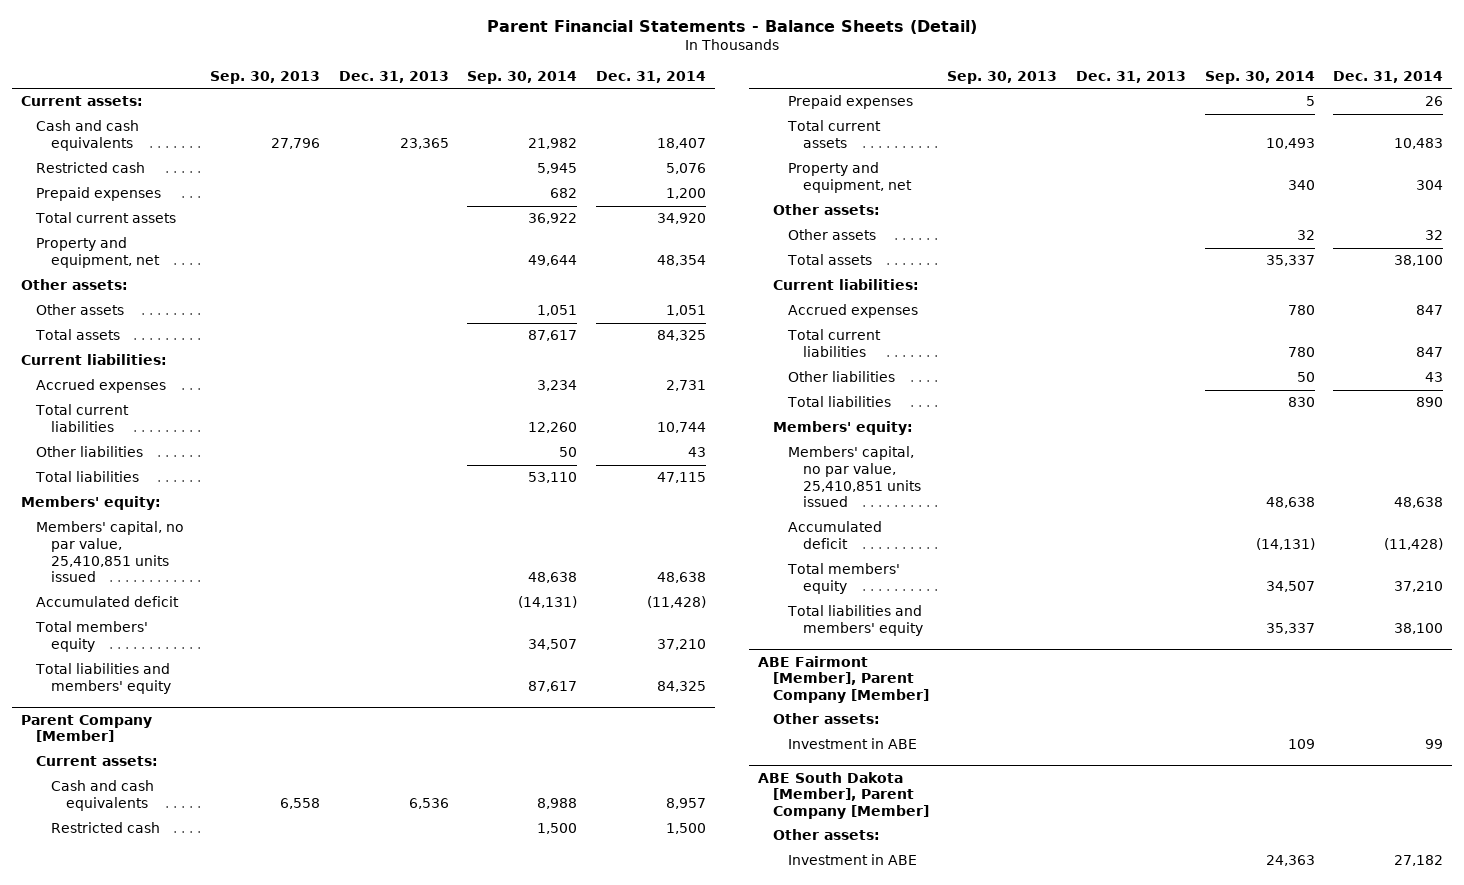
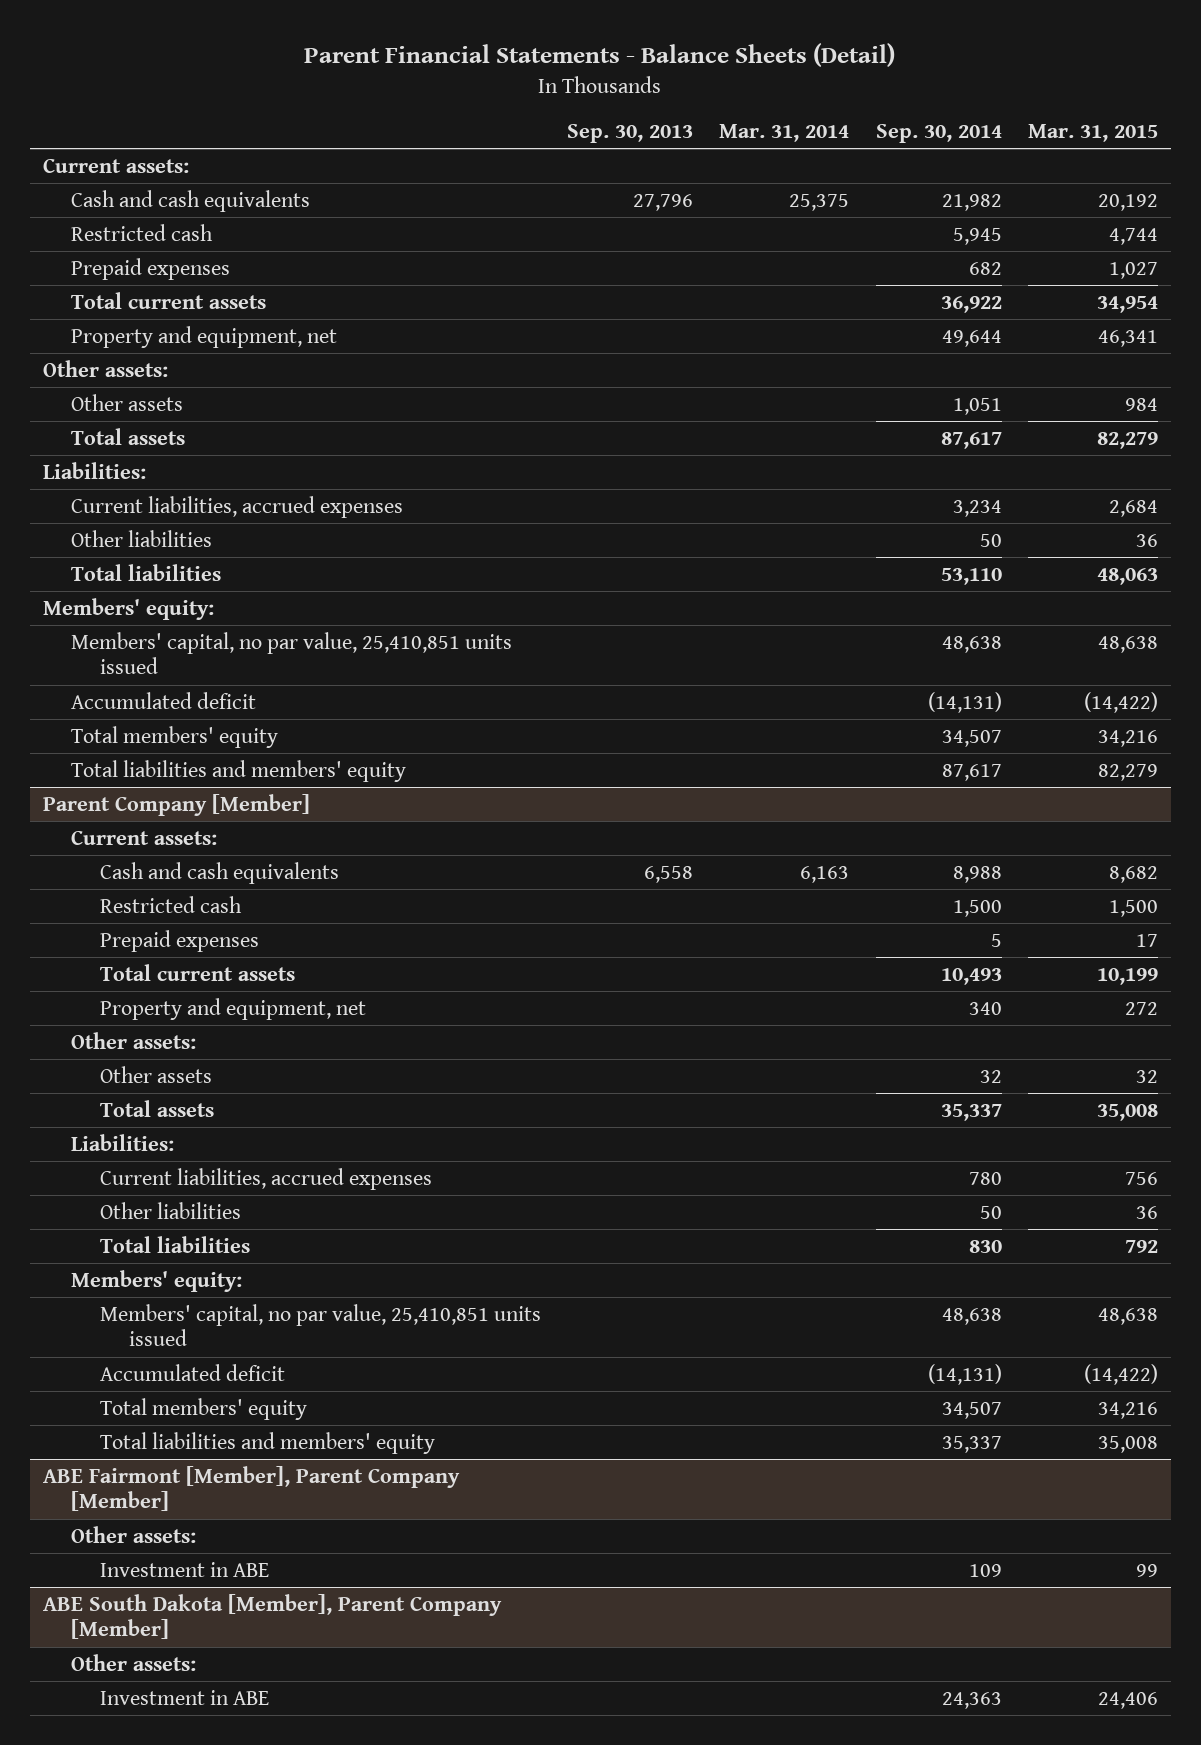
- | Sep. 30, 2013 | Dec. 31, 2013 | Sep. 30, 2014 | Dec. 31, 2014
+ | Sep. 30, 2013 | Mar. 31, 2014 | Sep. 30, 2014 | Mar. 31, 2015
- Current liabilities:
- Accrued expenses | | | 3,234 | 2,731
- Total current liabilities | | | 12,260 | 10,744
+ Liabilities:
+ Current liabilities, accrued expenses | | | 3,234 | 2,684
@ Parent Company [Member]
- Current liabilities:
- Accrued expenses | | | 780 | 847
- Total current liabilities | | | 780 | 847
+ Liabilities:
+ Current liabilities, accrued expenses | | | 780 | 756

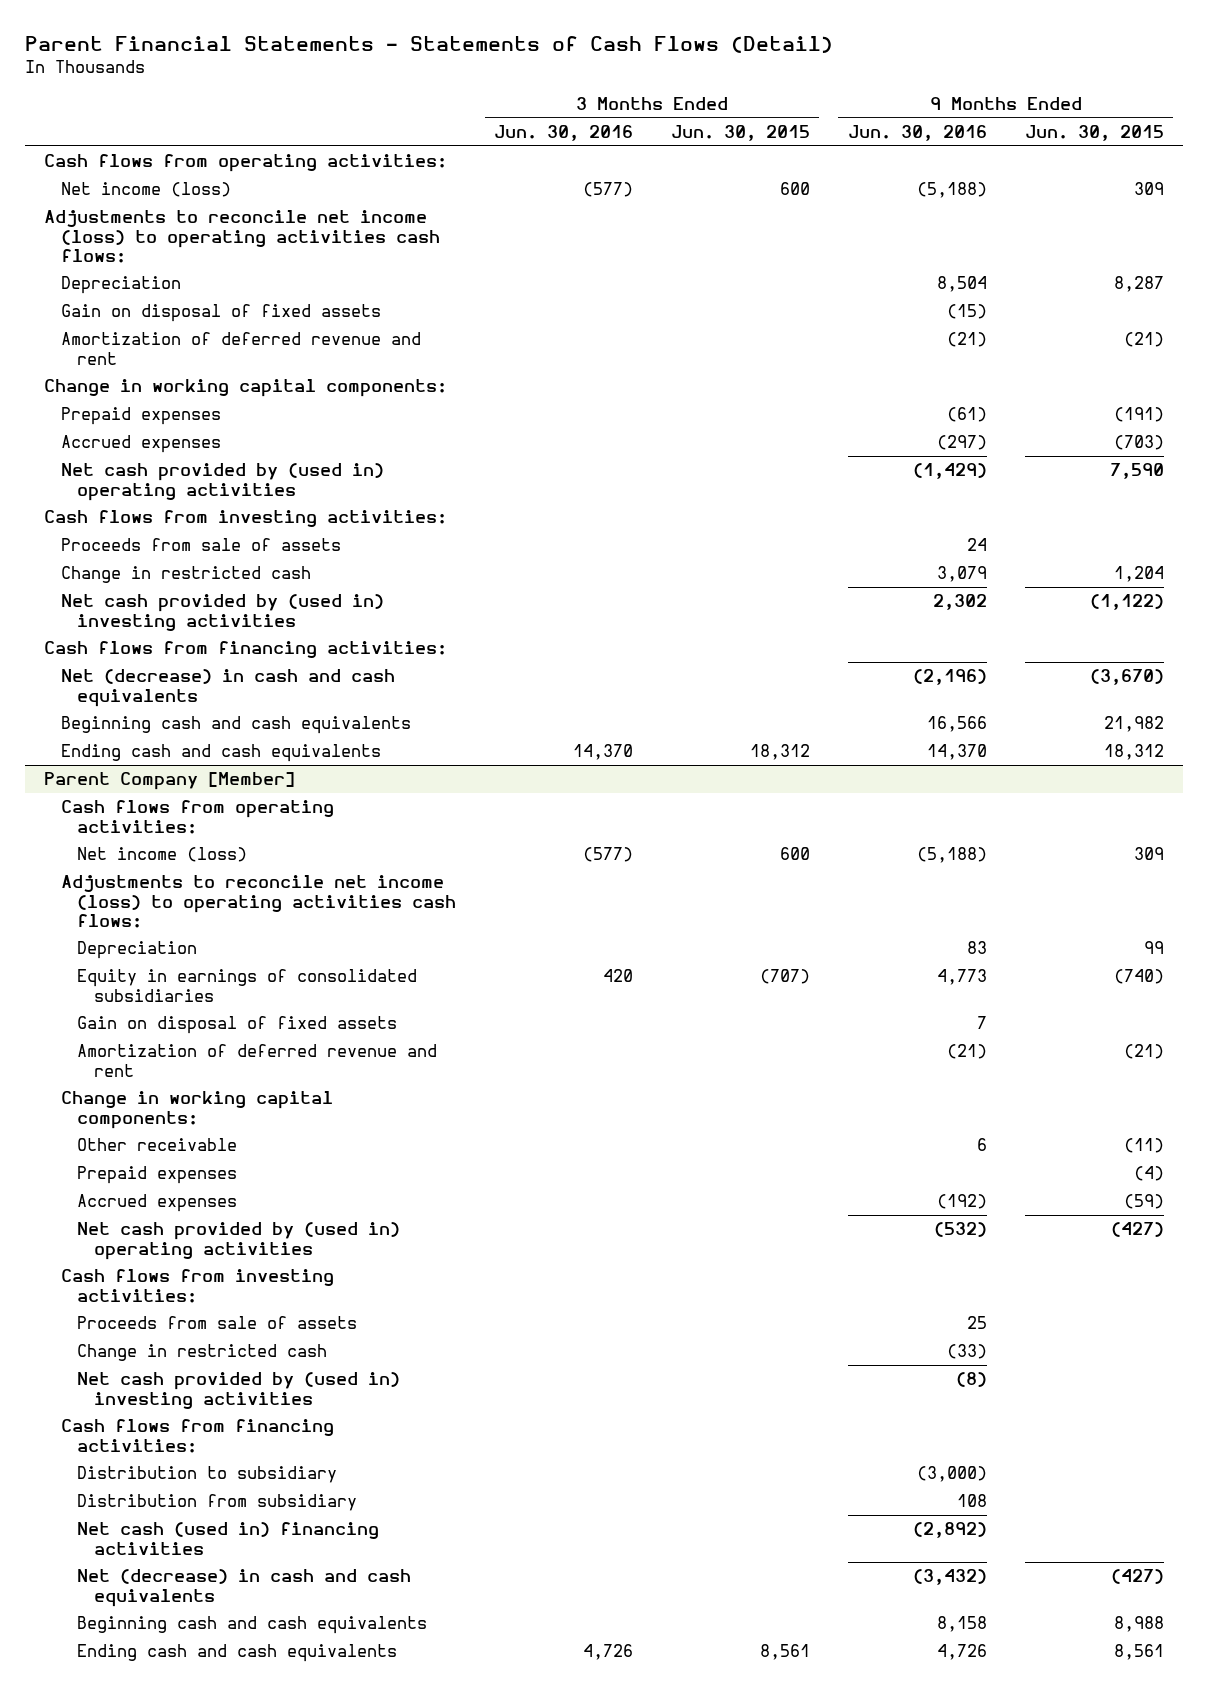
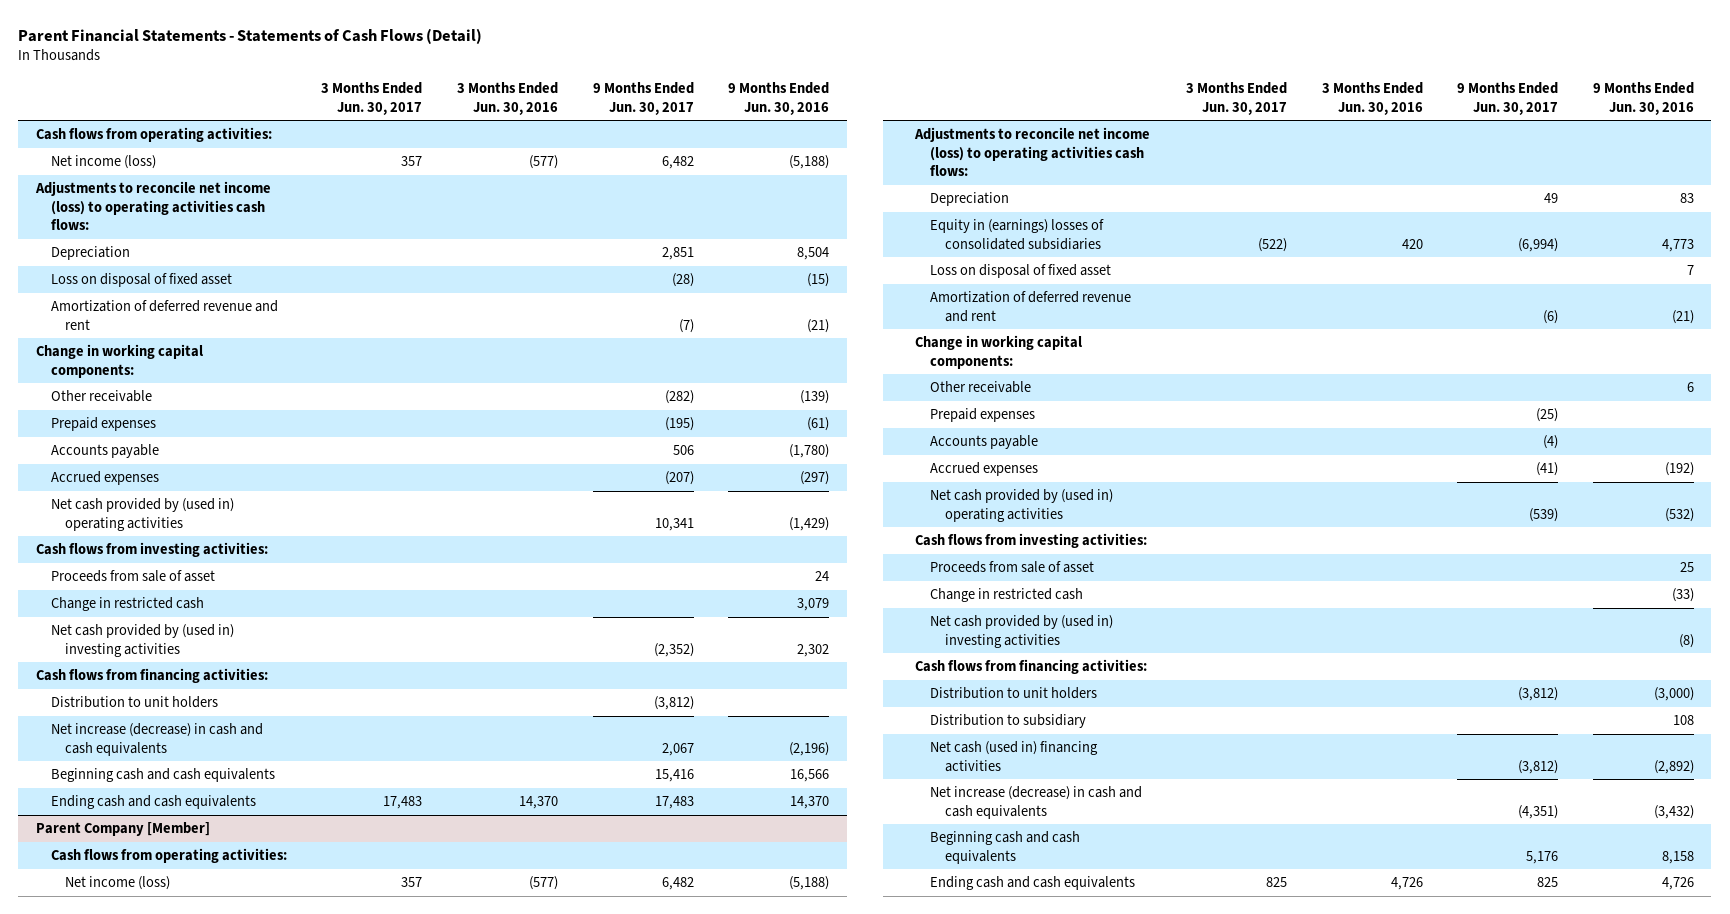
- | 3 Months Ended Jun. 30, 2016 | 3 Months Ended Jun. 30, 2015 | 9 Months Ended Jun. 30, 2016 | 9 Months Ended Jun. 30, 2015
+ | 3 Months Ended Jun. 30, 2017 | 3 Months Ended Jun. 30, 2016 | 9 Months Ended Jun. 30, 2017 | 9 Months Ended Jun. 30, 2016
- Gain on disposal of fixed assets | | | (15) |
+ Loss on disposal of fixed asset | | | (28) | (15)
+ Other receivable | | | (282) | (139)
+ Accounts payable | | | 506 | (1,780)
- Proceeds from sale of assets | | | 24 |
+ Proceeds from sale of asset | | | | 24
- Net (decrease) in cash and cash equivalents | | | (2,196) | (3,670)
+ Distribution to unit holders | | | (3,812) |
+ Net increase (decrease) in cash and cash equivalents | | | 2,067 | (2,196)
@ Parent Company [Member]
- Equity in earnings of consolidated subsidiaries | 420 | (707) | 4,773 | (740)
- Gain on disposal of fixed assets | | | 7 |
+ Equity in (earnings) losses of consolidated subsidiaries | (522) | 420 | (6,994) | 4,773
+ Loss on disposal of fixed asset | | | | 7
+ Accounts payable | | | (4) |
- Proceeds from sale of assets | | | 25 |
+ Proceeds from sale of asset | | | | 25
- Distribution to subsidiary | | | (3,000) |
- Distribution from subsidiary | | | 108 |
+ Distribution to unit holders | | | (3,812) | (3,000)
+ Distribution to subsidiary | | | | 108
- Net (decrease) in cash and cash equivalents | | | (3,432) | (427)
+ Net increase (decrease) in cash and cash equivalents | | | (4,351) | (3,432)

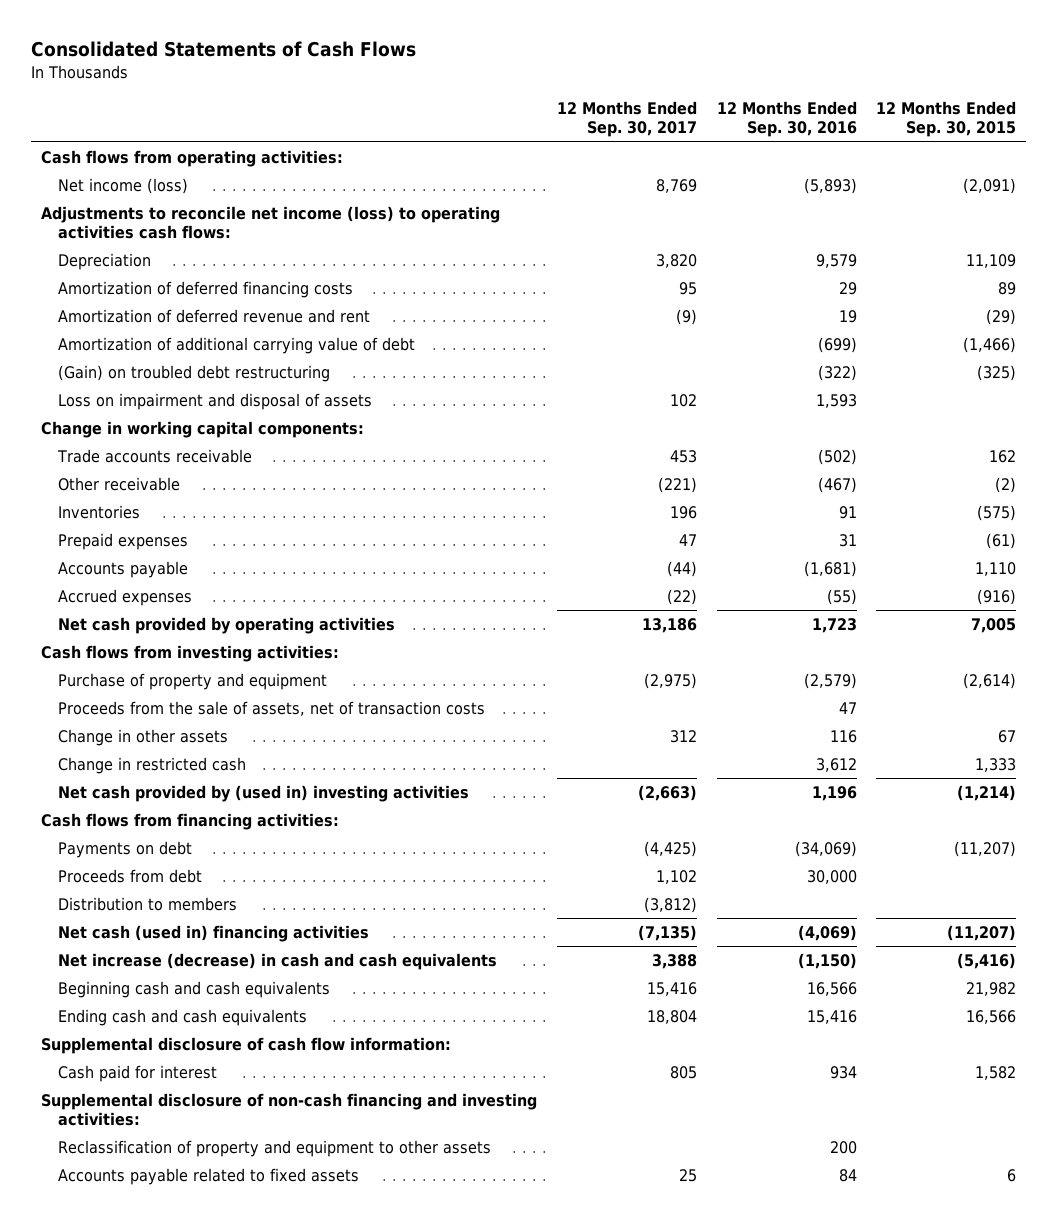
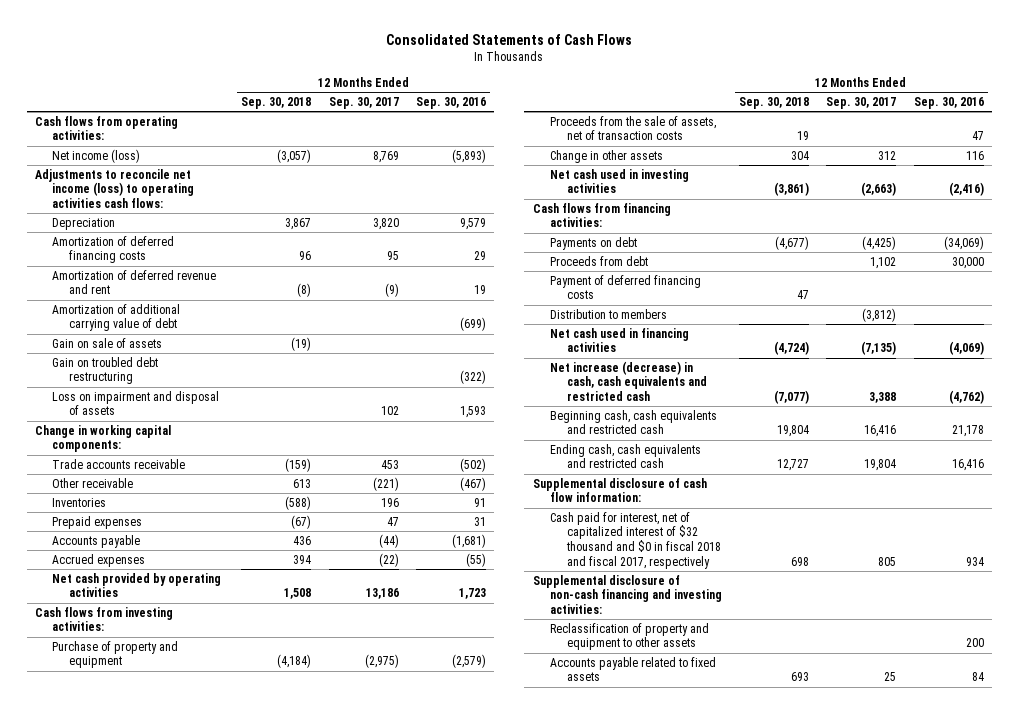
- | 12 Months Ended Sep. 30, 2017 | 12 Months Ended Sep. 30, 2016 | 12 Months Ended Sep. 30, 2015
+ | 12 Months Ended Sep. 30, 2018 | 12 Months Ended Sep. 30, 2017 | 12 Months Ended Sep. 30, 2016
- (Gain) on troubled debt restructuring | | (322) | (325)
+ Gain on sale of assets | (19) | |
+ Gain on troubled debt restructuring | | | (322)
- Change in restricted cash | | 3,612 | 1,333
- Net cash provided by (used in) investing activities | (2,663) | 1,196 | (1,214)
+ Net cash used in investing activities | (3,861) | (2,663) | (2,416)
+ Payment of deferred financing costs | 47 | |
- Net cash (used in) financing activities | (7,135) | (4,069) | (11,207)
- Net increase (decrease) in cash and cash equivalents | 3,388 | (1,150) | (5,416)
- Beginning cash and cash equivalents | 15,416 | 16,566 | 21,982
- Ending cash and cash equivalents | 18,804 | 15,416 | 16,566
+ Net cash used in financing activities | (4,724) | (7,135) | (4,069)
+ Net increase (decrease) in cash, cash equivalents and restricted cash | (7,077) | 3,388 | (4,762)
+ Beginning cash, cash equivalents and restricted cash | 19,804 | 16,416 | 21,178
+ Ending cash, cash equivalents and restricted cash | 12,727 | 19,804 | 16,416
- Cash paid for interest | 805 | 934 | 1,582
+ Cash paid for interest, net of capitalized interest of $32 thousand and $0 in fiscal 2018 and fiscal 2017, respectively | 698 | 805 | 934

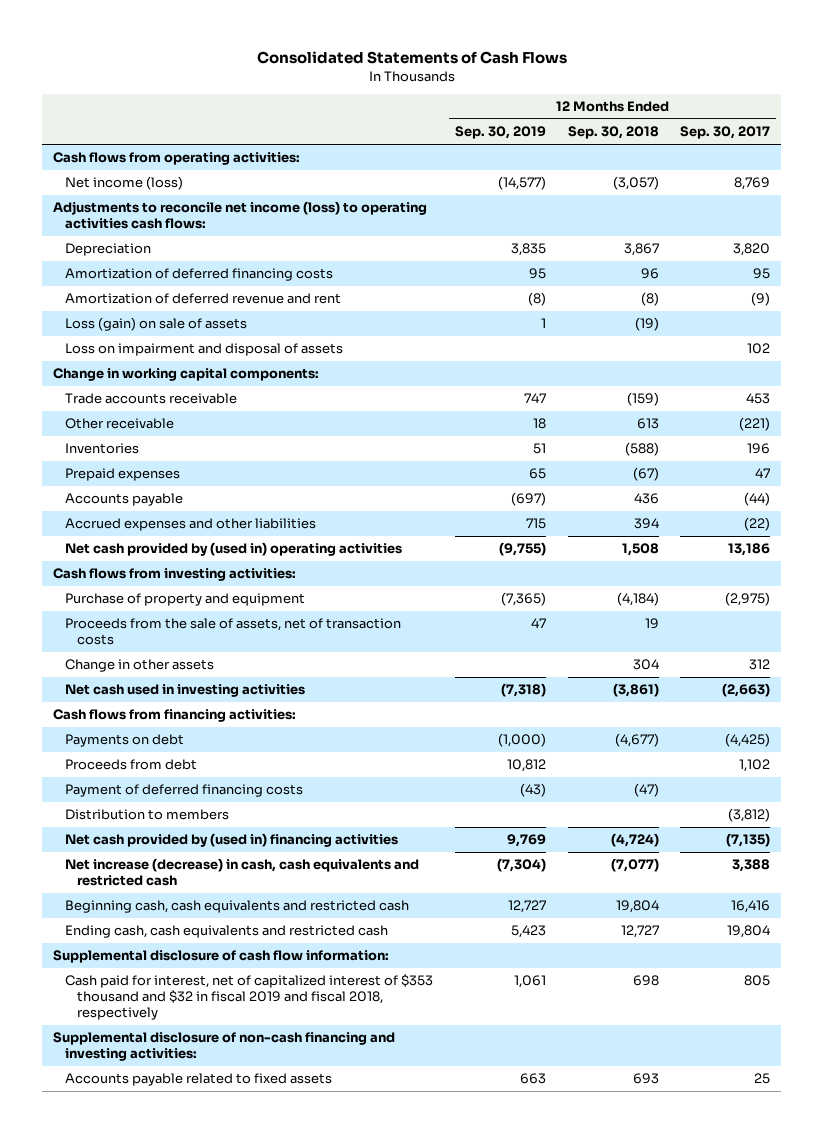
- | 12 Months Ended Sep. 30, 2018 | 12 Months Ended Sep. 30, 2017 | 12 Months Ended Sep. 30, 2016
+ | 12 Months Ended Sep. 30, 2019 | 12 Months Ended Sep. 30, 2018 | 12 Months Ended Sep. 30, 2017
- Amortization of additional carrying value of debt | | | (699)
- Gain on sale of assets | (19) | |
- Gain on troubled debt restructuring | | | (322)
+ Loss (gain) on sale of assets | 1 | (19) |
- Accrued expenses | 394 | (22) | (55)
- Net cash provided by operating activities | 1,508 | 13,186 | 1,723
+ Accrued expenses and other liabilities | 715 | 394 | (22)
+ Net cash provided by (used in) operating activities | (9,755) | 1,508 | 13,186
- Payment of deferred financing costs | 47 | |
+ Payment of deferred financing costs | (43) | (47) |
- Net cash used in financing activities | (4,724) | (7,135) | (4,069)
+ Net cash provided by (used in) financing activities | 9,769 | (4,724) | (7,135)
- Cash paid for interest, net of capitalized interest of $32 thousand and $0 in fiscal 2018 and fiscal 2017, respectively | 698 | 805 | 934
+ Cash paid for interest, net of capitalized interest of $353 thousand and $32 in fiscal 2019 and fiscal 2018, respectively | 1,061 | 698 | 805
- Reclassification of property and equipment to other assets | | | 200

